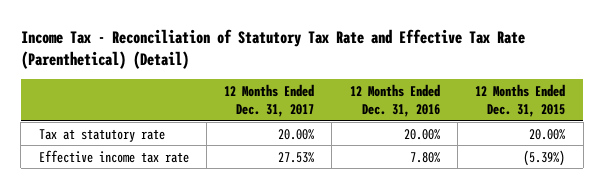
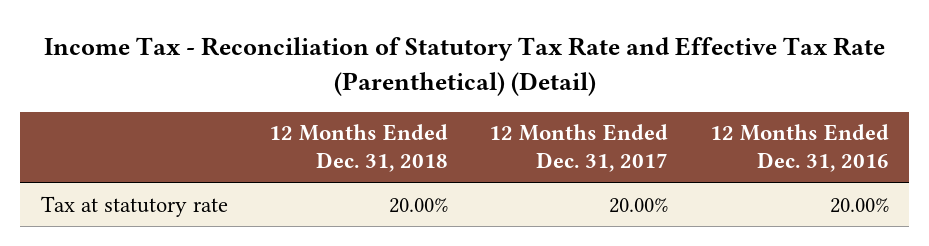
- | 12 Months Ended Dec. 31, 2017 | 12 Months Ended Dec. 31, 2016 | 12 Months Ended Dec. 31, 2015
+ | 12 Months Ended Dec. 31, 2018 | 12 Months Ended Dec. 31, 2017 | 12 Months Ended Dec. 31, 2016
- Effective income tax rate | 27.53% | 7.80% | (5.39%)

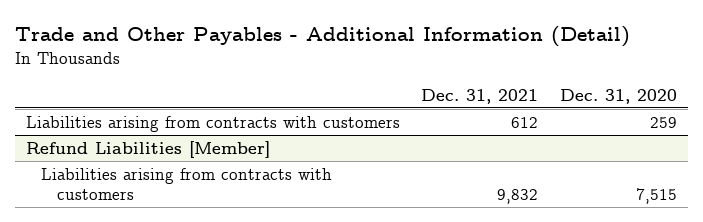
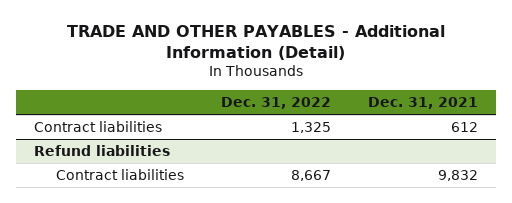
- Trade and Other Payables - Additional Information (Detail)
+ TRADE AND OTHER PAYABLES - Additional Information (Detail)
- | Dec. 31, 2021 | Dec. 31, 2020
+ | Dec. 31, 2022 | Dec. 31, 2021
- Liabilities arising from contracts with customers | 612 | 259
- Refund Liabilities [Member]
- Liabilities arising from contracts with customers | 9,832 | 7,515
+ Contract liabilities | 1,325 | 612
+ Refund liabilities
+ Contract liabilities | 8,667 | 9,832

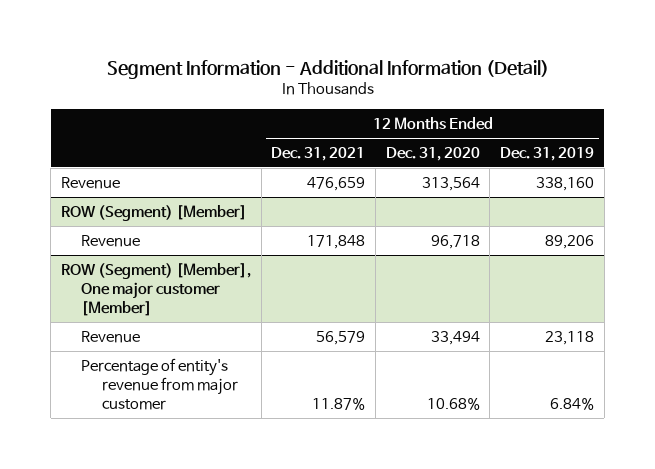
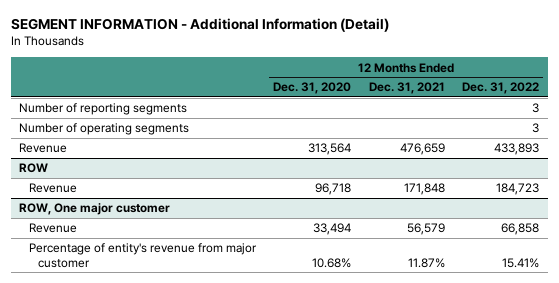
- Segment Information - Additional Information (Detail)
+ SEGMENT INFORMATION - Additional Information (Detail)
- | 12 Months Ended Dec. 31, 2021 | 12 Months Ended Dec. 31, 2020 | 12 Months Ended Dec. 31, 2019
+ | 12 Months Ended Dec. 31, 2020 | 12 Months Ended Dec. 31, 2021 | 12 Months Ended Dec. 31, 2022
+ Number of reporting segments | | | 3
+ Number of operating segments | | | 3
- ROW (Segment) [Member]
+ ROW
- ROW (Segment) [Member], One major customer [Member]
+ ROW, One major customer

